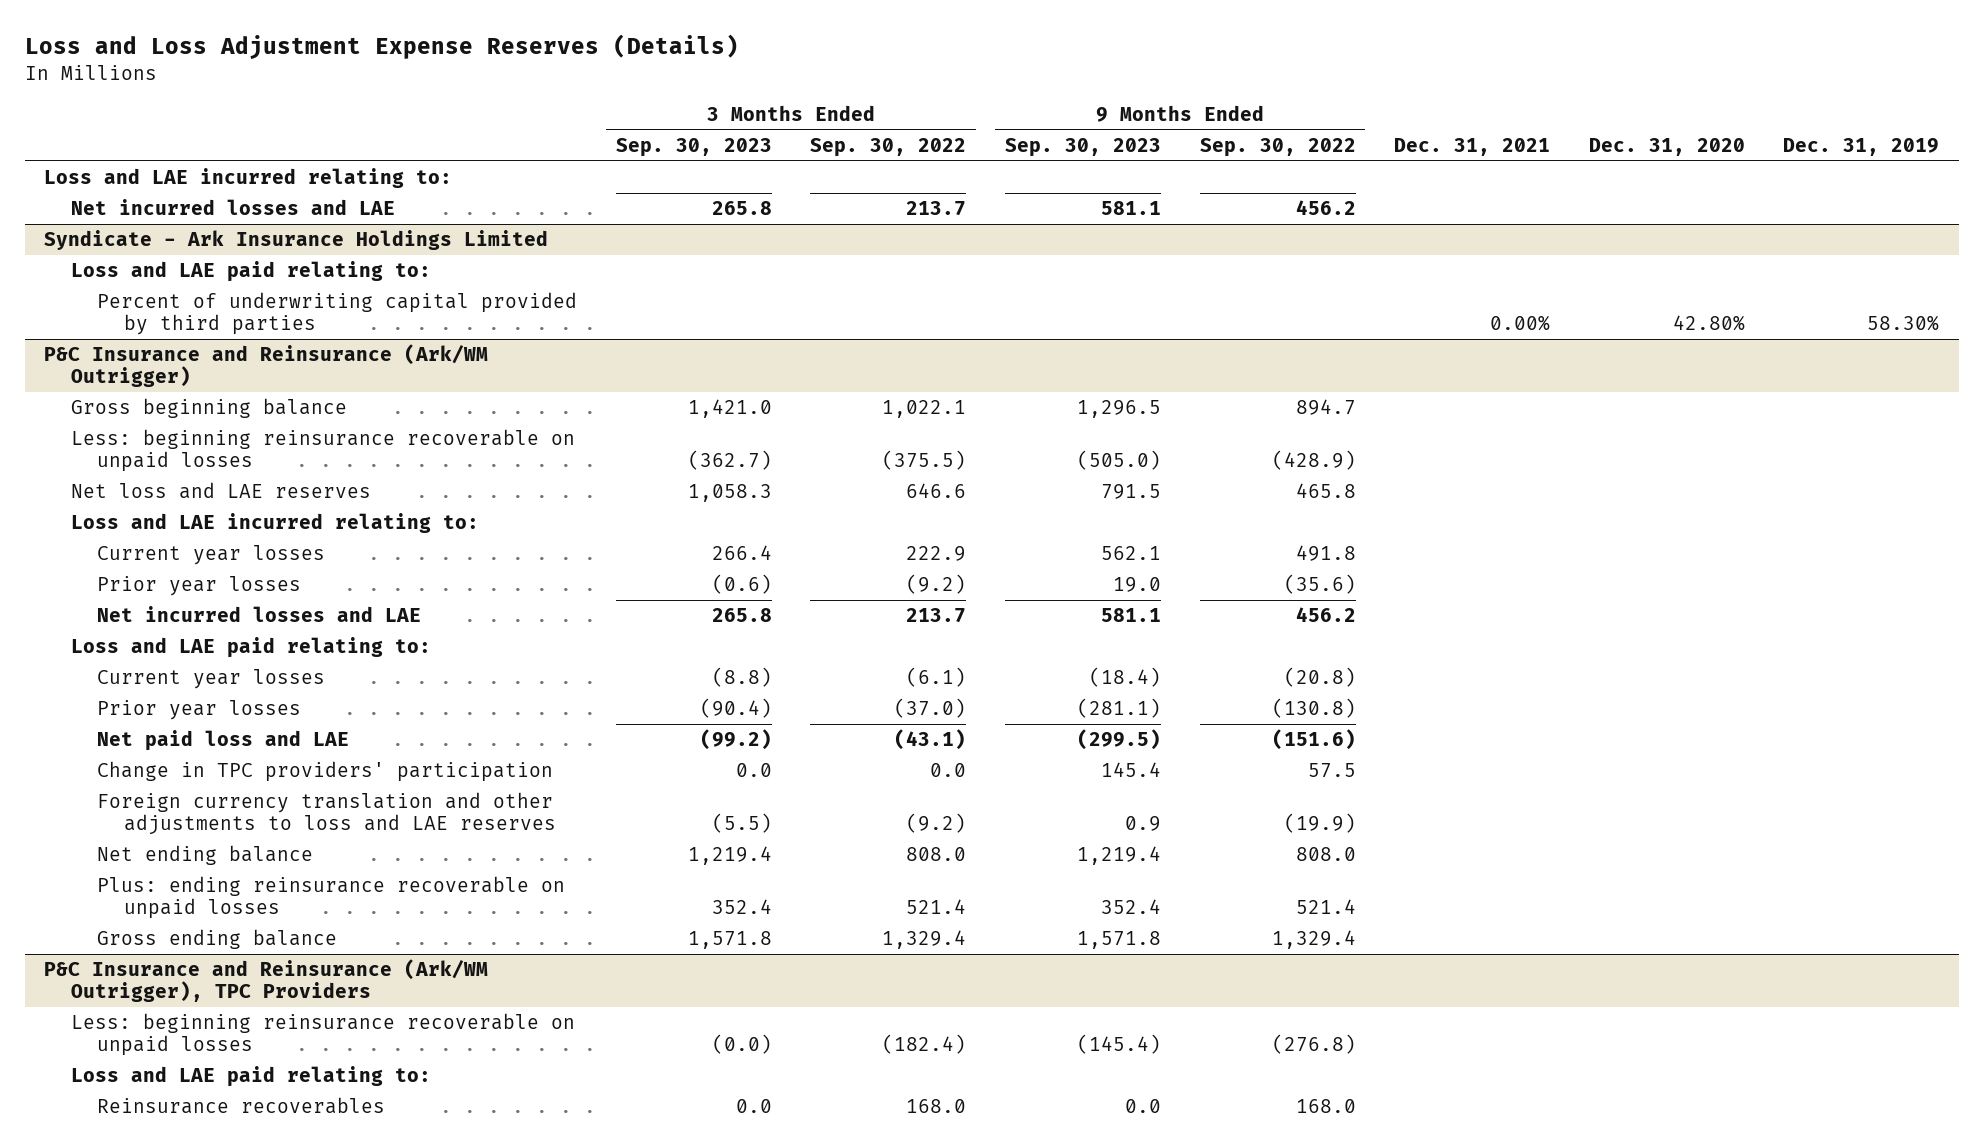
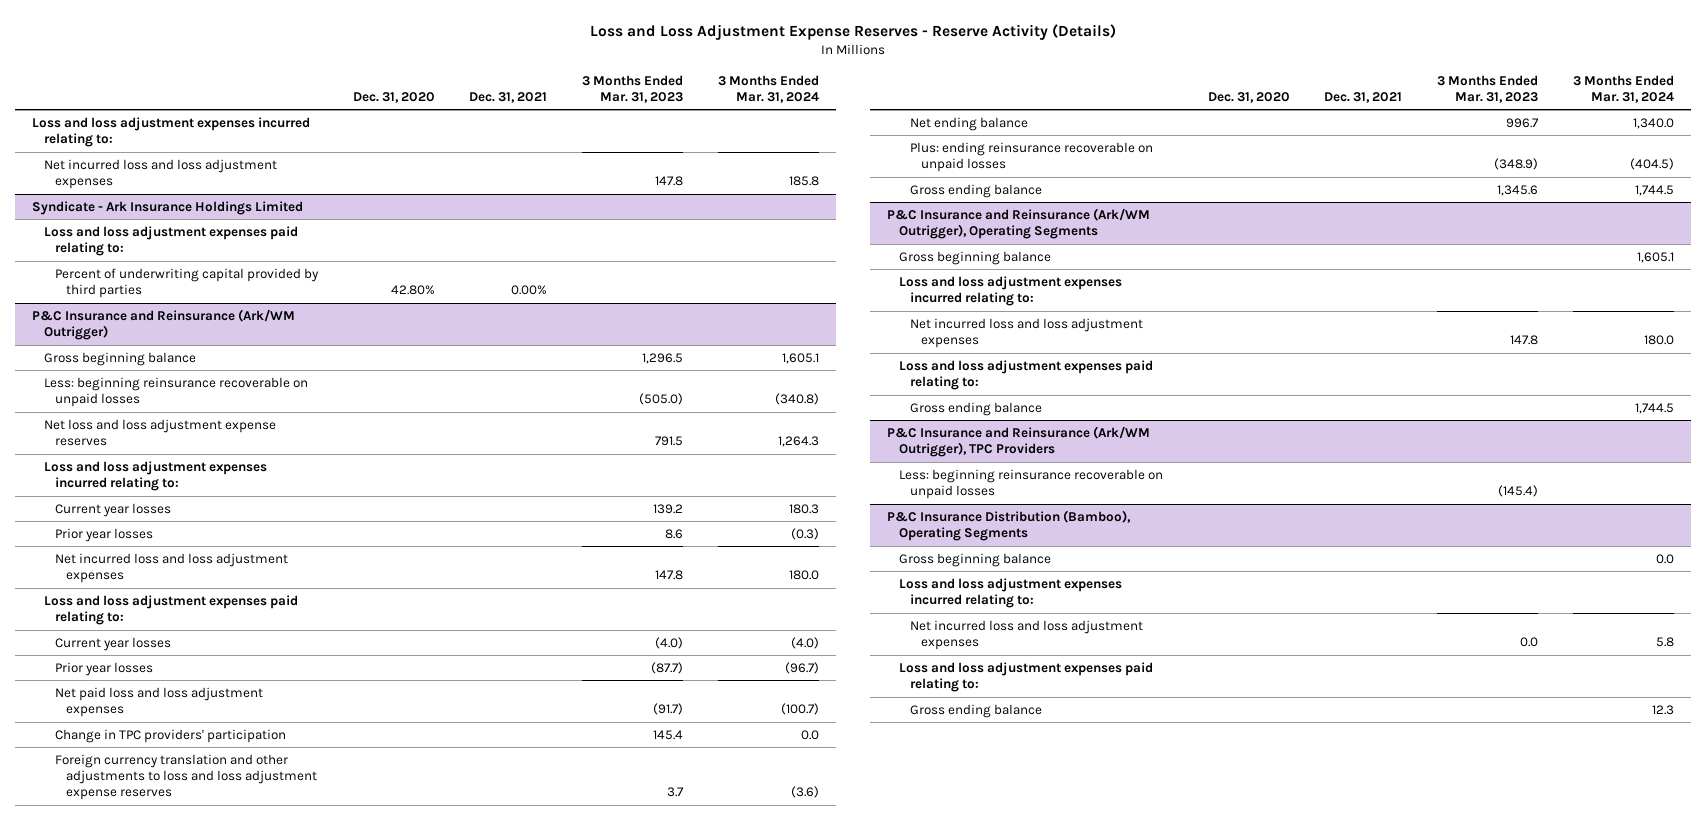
- Loss and Loss Adjustment Expense Reserves (Details)
+ Loss and Loss Adjustment Expense Reserves - Reserve Activity (Details)
- | 3 Months Ended Sep. 30, 2023 | 3 Months Ended Sep. 30, 2022 | 9 Months Ended Sep. 30, 2023 | 9 Months Ended Sep. 30, 2022 | Dec. 31, 2021 | Dec. 31, 2020 | Dec. 31, 2019
+ | Dec. 31, 2020 | Dec. 31, 2021 | 3 Months Ended Mar. 31, 2023 | 3 Months Ended Mar. 31, 2024
- Loss and LAE incurred relating to:
- Net incurred losses and LAE | 265.8 | 213.7 | 581.1 | 456.2 | | |
+ Loss and loss adjustment expenses incurred relating to:
+ Net incurred loss and loss adjustment expenses | | | 147.8 | 185.8
@ Syndicate - Ark Insurance Holdings Limited
- Loss and LAE paid relating to:
+ Loss and loss adjustment expenses paid relating to:
@ P&C Insurance and Reinsurance (Ark/WM Outrigger)
- Net loss and LAE reserves | 1,058.3 | 646.6 | 791.5 | 465.8 | | |
- Loss and LAE incurred relating to:
+ Net loss and loss adjustment expense reserves | | | 791.5 | 1,264.3
+ Loss and loss adjustment expenses incurred relating to:
- Net incurred losses and LAE | 265.8 | 213.7 | 581.1 | 456.2 | | |
- Loss and LAE paid relating to:
+ Net incurred loss and loss adjustment expenses | | | 147.8 | 180.0
+ Loss and loss adjustment expenses paid relating to:
- Net paid loss and LAE | (99.2) | (43.1) | (299.5) | (151.6) | | |
+ Net paid loss and loss adjustment expenses | | | (91.7) | (100.7)
- Foreign currency translation and other adjustments to loss and LAE reserves | (5.5) | (9.2) | 0.9 | (19.9) | | |
+ Foreign currency translation and other adjustments to loss and loss adjustment expense reserves | | | 3.7 | (3.6)
+ P&C Insurance and Reinsurance (Ark/WM Outrigger), Operating Segments
+ Gross beginning balance | | | | 1,605.1
+ Loss and loss adjustment expenses incurred relating to:
+ Net incurred loss and loss adjustment expenses | | | 147.8 | 180.0
+ Loss and loss adjustment expenses paid relating to:
+ Gross ending balance | | | | 1,744.5
@ P&C Insurance and Reinsurance (Ark/WM Outrigger), TPC Providers
- Loss and LAE paid relating to:
- Reinsurance recoverables | 0.0 | 168.0 | 0.0 | 168.0 | | |
+ P&C Insurance Distribution (Bamboo), Operating Segments
+ Gross beginning balance | | | | 0.0
+ Loss and loss adjustment expenses incurred relating to:
+ Net incurred loss and loss adjustment expenses | | | 0.0 | 5.8
+ Loss and loss adjustment expenses paid relating to:
+ Gross ending balance | | | | 12.3

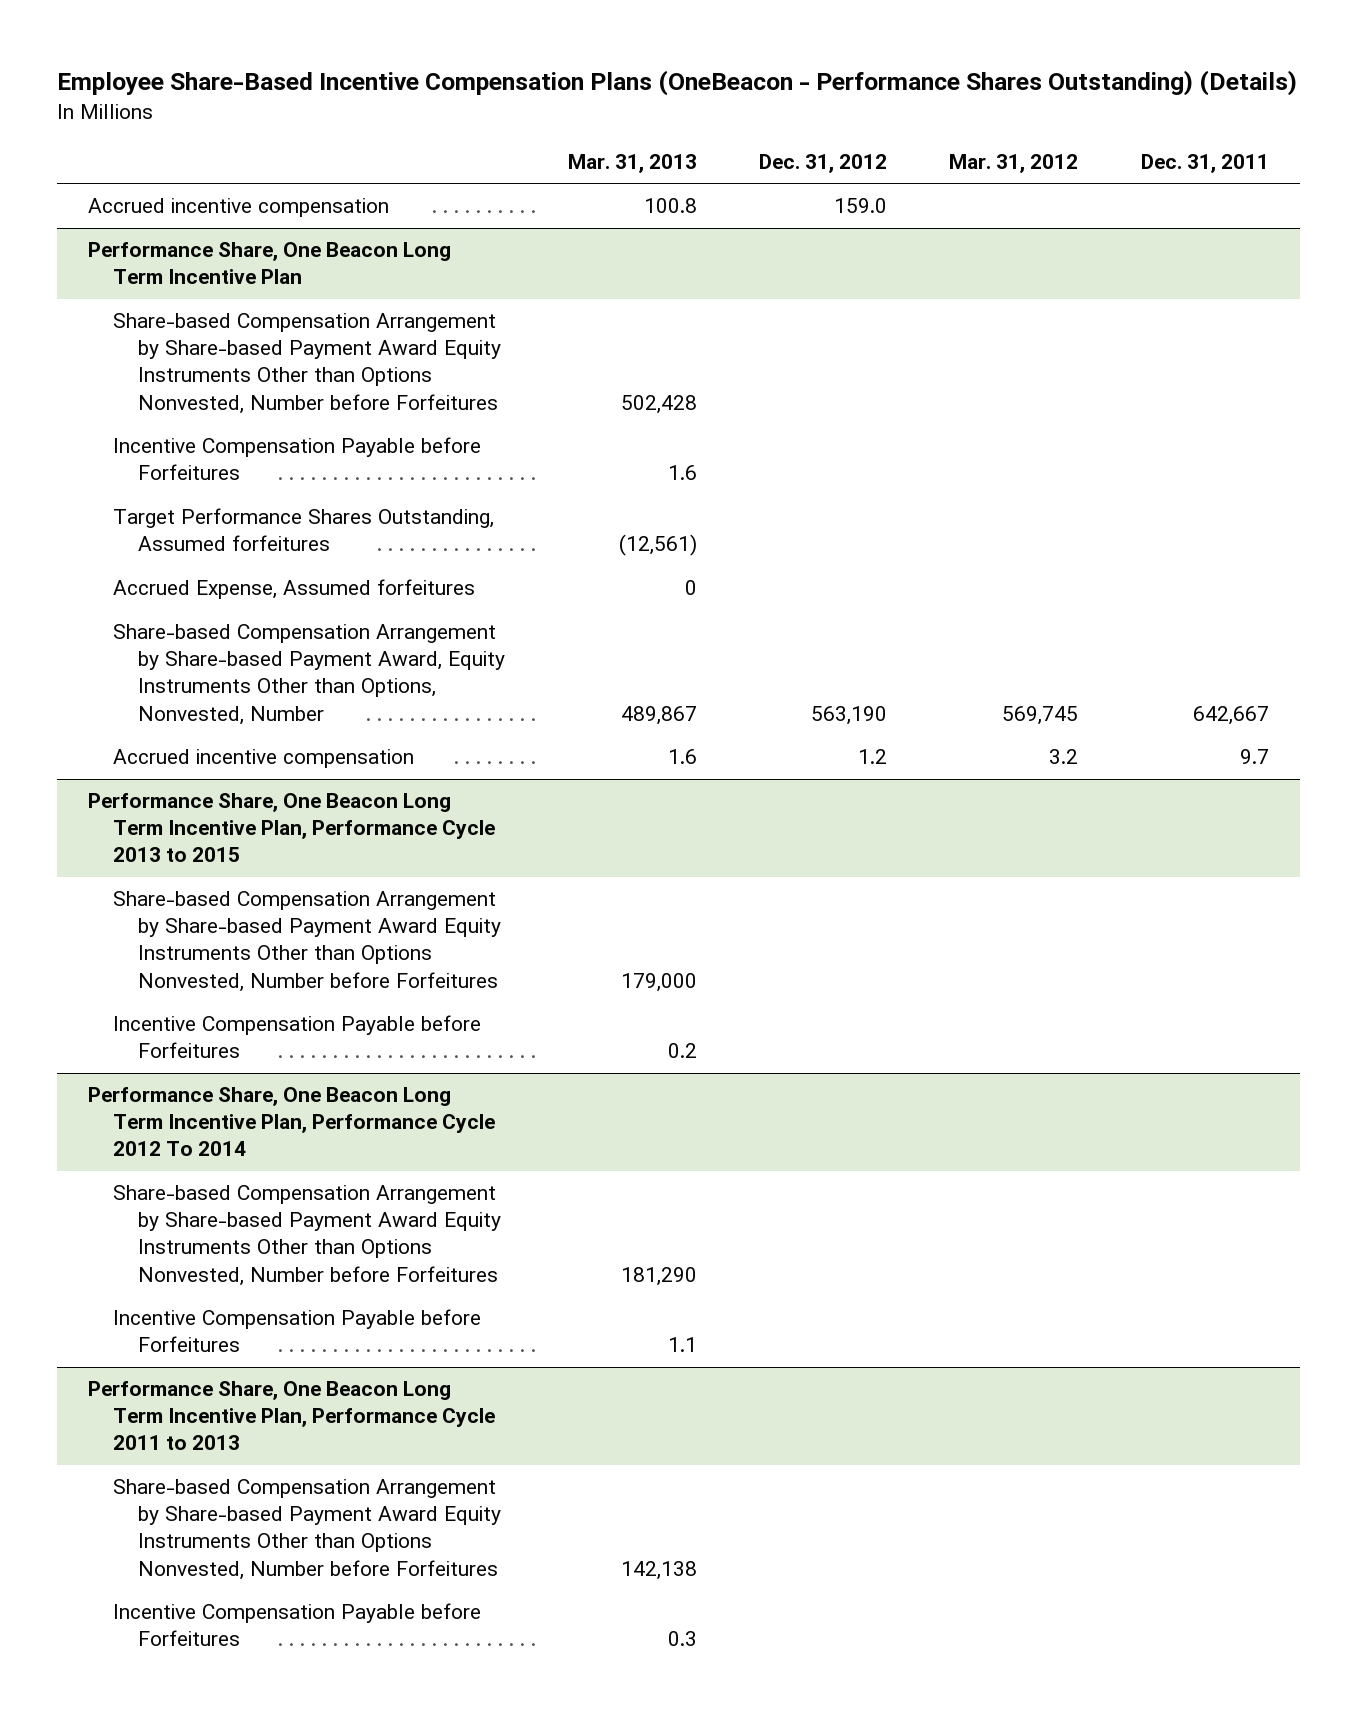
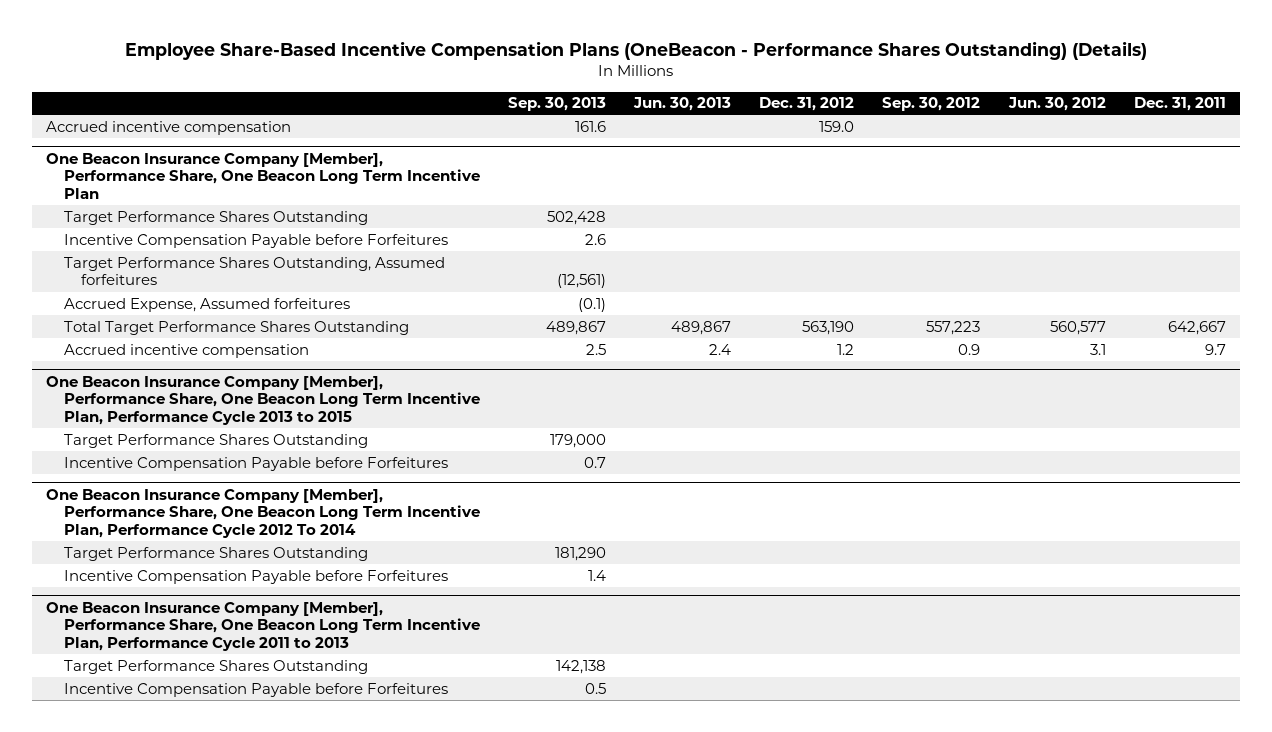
- | Mar. 31, 2013 | Dec. 31, 2012 | Mar. 31, 2012 | Dec. 31, 2011
+ | Sep. 30, 2013 | Jun. 30, 2013 | Dec. 31, 2012 | Sep. 30, 2012 | Jun. 30, 2012 | Dec. 31, 2011
- Performance Share, One Beacon Long Term Incentive Plan
- Share-based Compensation Arrangement by Share-based Payment Award Equity Instruments Other than Options Nonvested, Number before Forfeitures | 502,428 | | |
+ One Beacon Insurance Company [Member], Performance Share, One Beacon Long Term Incentive Plan
+ Target Performance Shares Outstanding | 502,428 | | | | |
- Share-based Compensation Arrangement by Share-based Payment Award, Equity Instruments Other than Options, Nonvested, Number | 489,867 | 563,190 | 569,745 | 642,667
+ Total Target Performance Shares Outstanding | 489,867 | 489,867 | 563,190 | 557,223 | 560,577 | 642,667
- Performance Share, One Beacon Long Term Incentive Plan, Performance Cycle 2013 to 2015
- Share-based Compensation Arrangement by Share-based Payment Award Equity Instruments Other than Options Nonvested, Number before Forfeitures | 179,000 | | |
+ One Beacon Insurance Company [Member], Performance Share, One Beacon Long Term Incentive Plan, Performance Cycle 2013 to 2015
+ Target Performance Shares Outstanding | 179,000 | | | | |
- Performance Share, One Beacon Long Term Incentive Plan, Performance Cycle 2012 To 2014
- Share-based Compensation Arrangement by Share-based Payment Award Equity Instruments Other than Options Nonvested, Number before Forfeitures | 181,290 | | |
+ One Beacon Insurance Company [Member], Performance Share, One Beacon Long Term Incentive Plan, Performance Cycle 2012 To 2014
+ Target Performance Shares Outstanding | 181,290 | | | | |
- Performance Share, One Beacon Long Term Incentive Plan, Performance Cycle 2011 to 2013
- Share-based Compensation Arrangement by Share-based Payment Award Equity Instruments Other than Options Nonvested, Number before Forfeitures | 142,138 | | |
+ One Beacon Insurance Company [Member], Performance Share, One Beacon Long Term Incentive Plan, Performance Cycle 2011 to 2013
+ Target Performance Shares Outstanding | 142,138 | | | | |

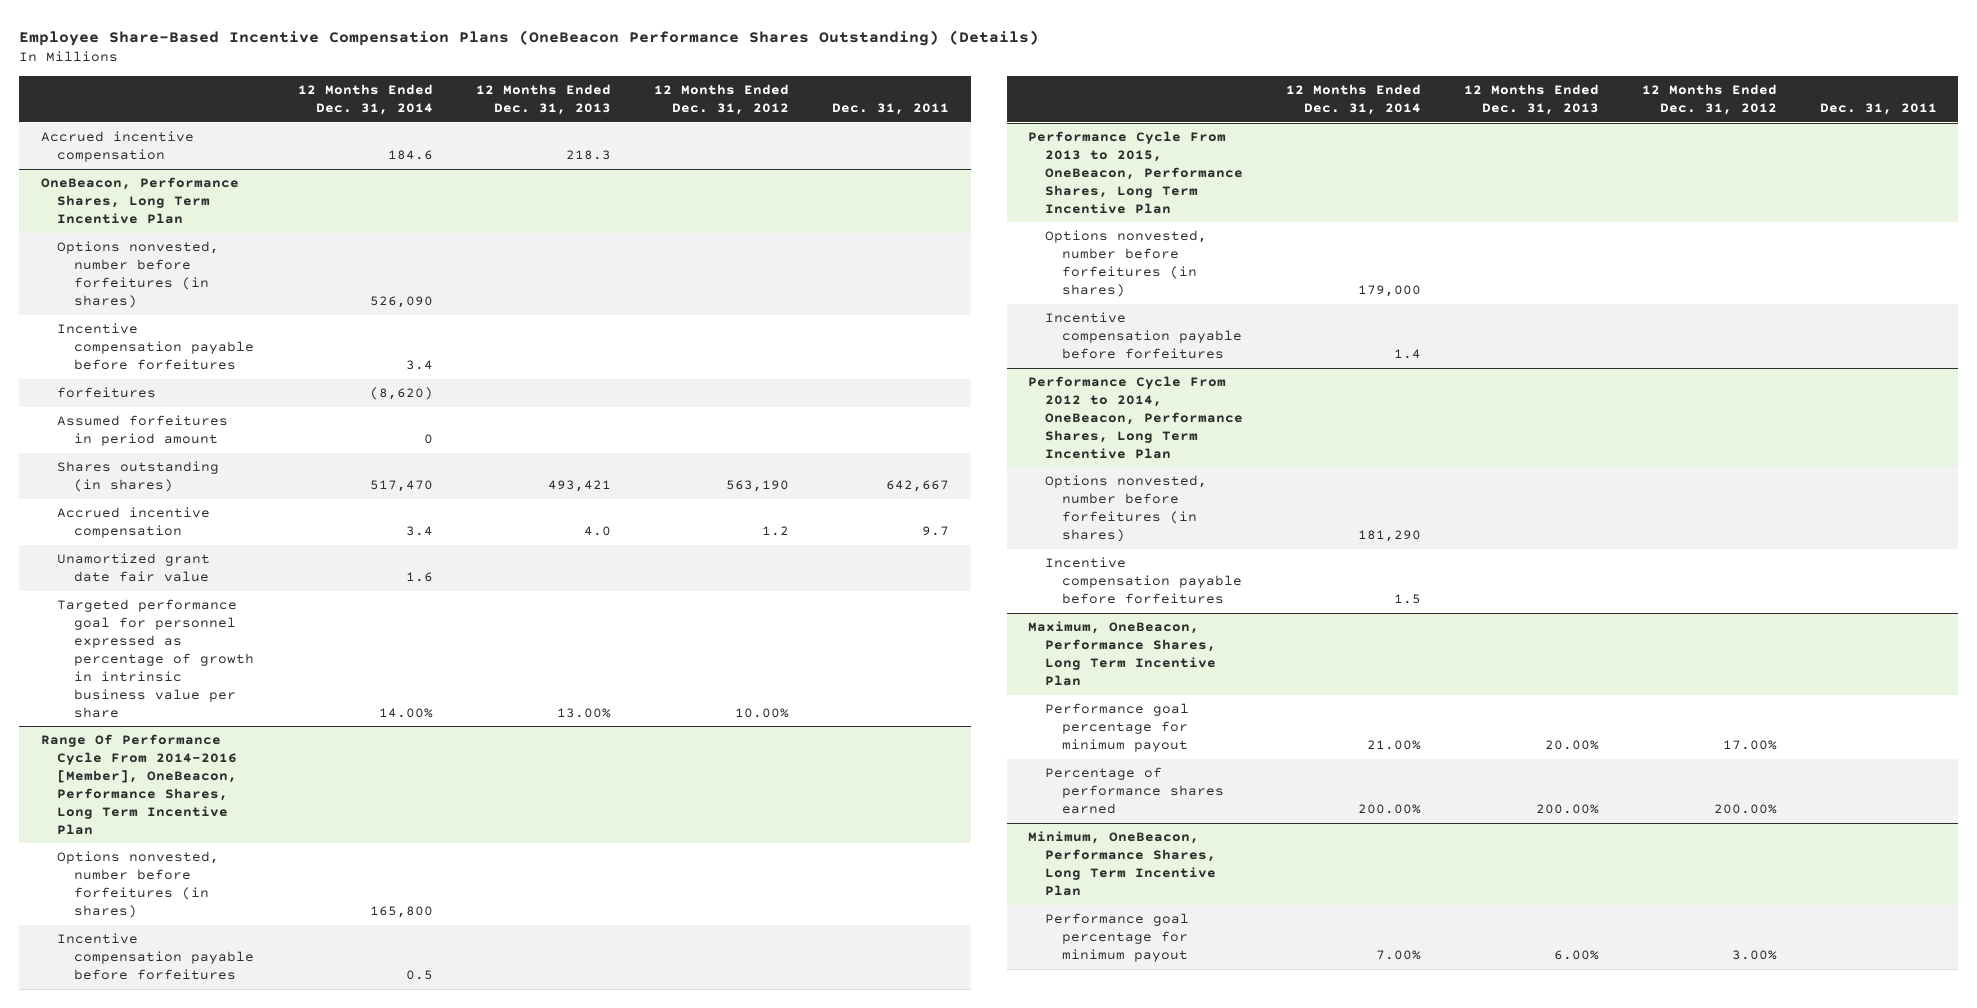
- Employee Share-Based Incentive Compensation Plans (OneBeacon - Performance Shares Outstanding) (Details)
+ Employee Share-Based Incentive Compensation Plans (OneBeacon Performance Shares Outstanding) (Details)
- | Sep. 30, 2013 | Jun. 30, 2013 | Dec. 31, 2012 | Sep. 30, 2012 | Jun. 30, 2012 | Dec. 31, 2011
+ | 12 Months Ended Dec. 31, 2014 | 12 Months Ended Dec. 31, 2013 | 12 Months Ended Dec. 31, 2012 | Dec. 31, 2011
- One Beacon Insurance Company [Member], Performance Share, One Beacon Long Term Incentive Plan
- Target Performance Shares Outstanding | 502,428 | | | | |
- Incentive Compensation Payable before Forfeitures | 2.6 | | | | |
- Target Performance Shares Outstanding, Assumed forfeitures | (12,561) | | | | |
- Accrued Expense, Assumed forfeitures | (0.1) | | | | |
- Total Target Performance Shares Outstanding | 489,867 | 489,867 | 563,190 | 557,223 | 560,577 | 642,667
+ OneBeacon, Performance Shares, Long Term Incentive Plan
+ Options nonvested, number before forfeitures (in shares) | 526,090 | | |
+ Incentive compensation payable before forfeitures | 3.4 | | |
+ forfeitures | (8,620) | | |
+ Assumed forfeitures in period amount | 0 | | |
+ Shares outstanding (in shares) | 517,470 | 493,421 | 563,190 | 642,667
- One Beacon Insurance Company [Member], Performance Share, One Beacon Long Term Incentive Plan, Performance Cycle 2013 to 2015
- Target Performance Shares Outstanding | 179,000 | | | | |
- Incentive Compensation Payable before Forfeitures | 0.7 | | | | |
- One Beacon Insurance Company [Member], Performance Share, One Beacon Long Term Incentive Plan, Performance Cycle 2012 To 2014
- Target Performance Shares Outstanding | 181,290 | | | | |
- Incentive Compensation Payable before Forfeitures | 1.4 | | | | |
- One Beacon Insurance Company [Member], Performance Share, One Beacon Long Term Incentive Plan, Performance Cycle 2011 to 2013
- Target Performance Shares Outstanding | 142,138 | | | | |
- Incentive Compensation Payable before Forfeitures | 0.5 | | | | |
+ Unamortized grant date fair value | 1.6 | | |
+ Targeted performance goal for personnel expressed as percentage of growth in intrinsic business value per share | 14.00% | 13.00% | 10.00% |
+ Range Of Performance Cycle From 2014-2016 [Member], OneBeacon, Performance Shares, Long Term Incentive Plan
+ Options nonvested, number before forfeitures (in shares) | 165,800 | | |
+ Incentive compensation payable before forfeitures | 0.5 | | |
+ Performance Cycle From 2013 to 2015, OneBeacon, Performance Shares, Long Term Incentive Plan
+ Options nonvested, number before forfeitures (in shares) | 179,000 | | |
+ Incentive compensation payable before forfeitures | 1.4 | | |
+ Performance Cycle From 2012 to 2014, OneBeacon, Performance Shares, Long Term Incentive Plan
+ Options nonvested, number before forfeitures (in shares) | 181,290 | | |
+ Incentive compensation payable before forfeitures | 1.5 | | |
+ Maximum, OneBeacon, Performance Shares, Long Term Incentive Plan
+ Performance goal percentage for minimum payout | 21.00% | 20.00% | 17.00% |
+ Percentage of performance shares earned | 200.00% | 200.00% | 200.00% |
+ Minimum, OneBeacon, Performance Shares, Long Term Incentive Plan
+ Performance goal percentage for minimum payout | 7.00% | 6.00% | 3.00% |

